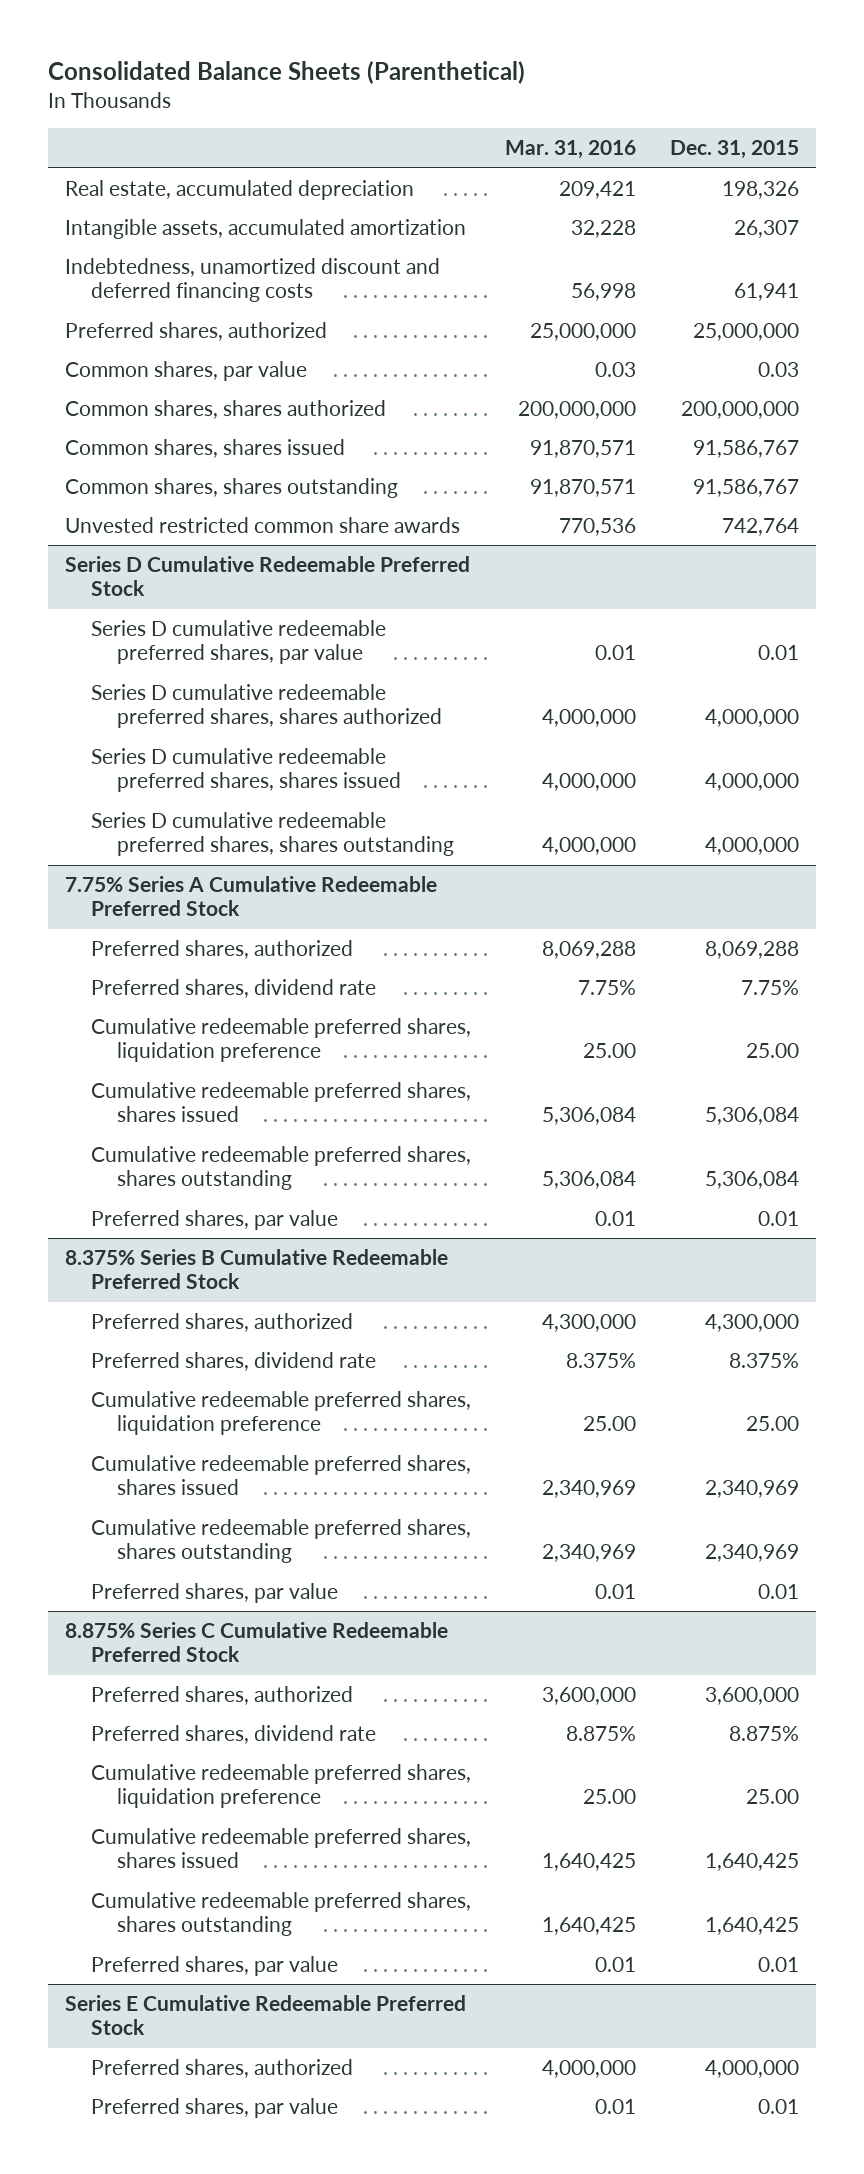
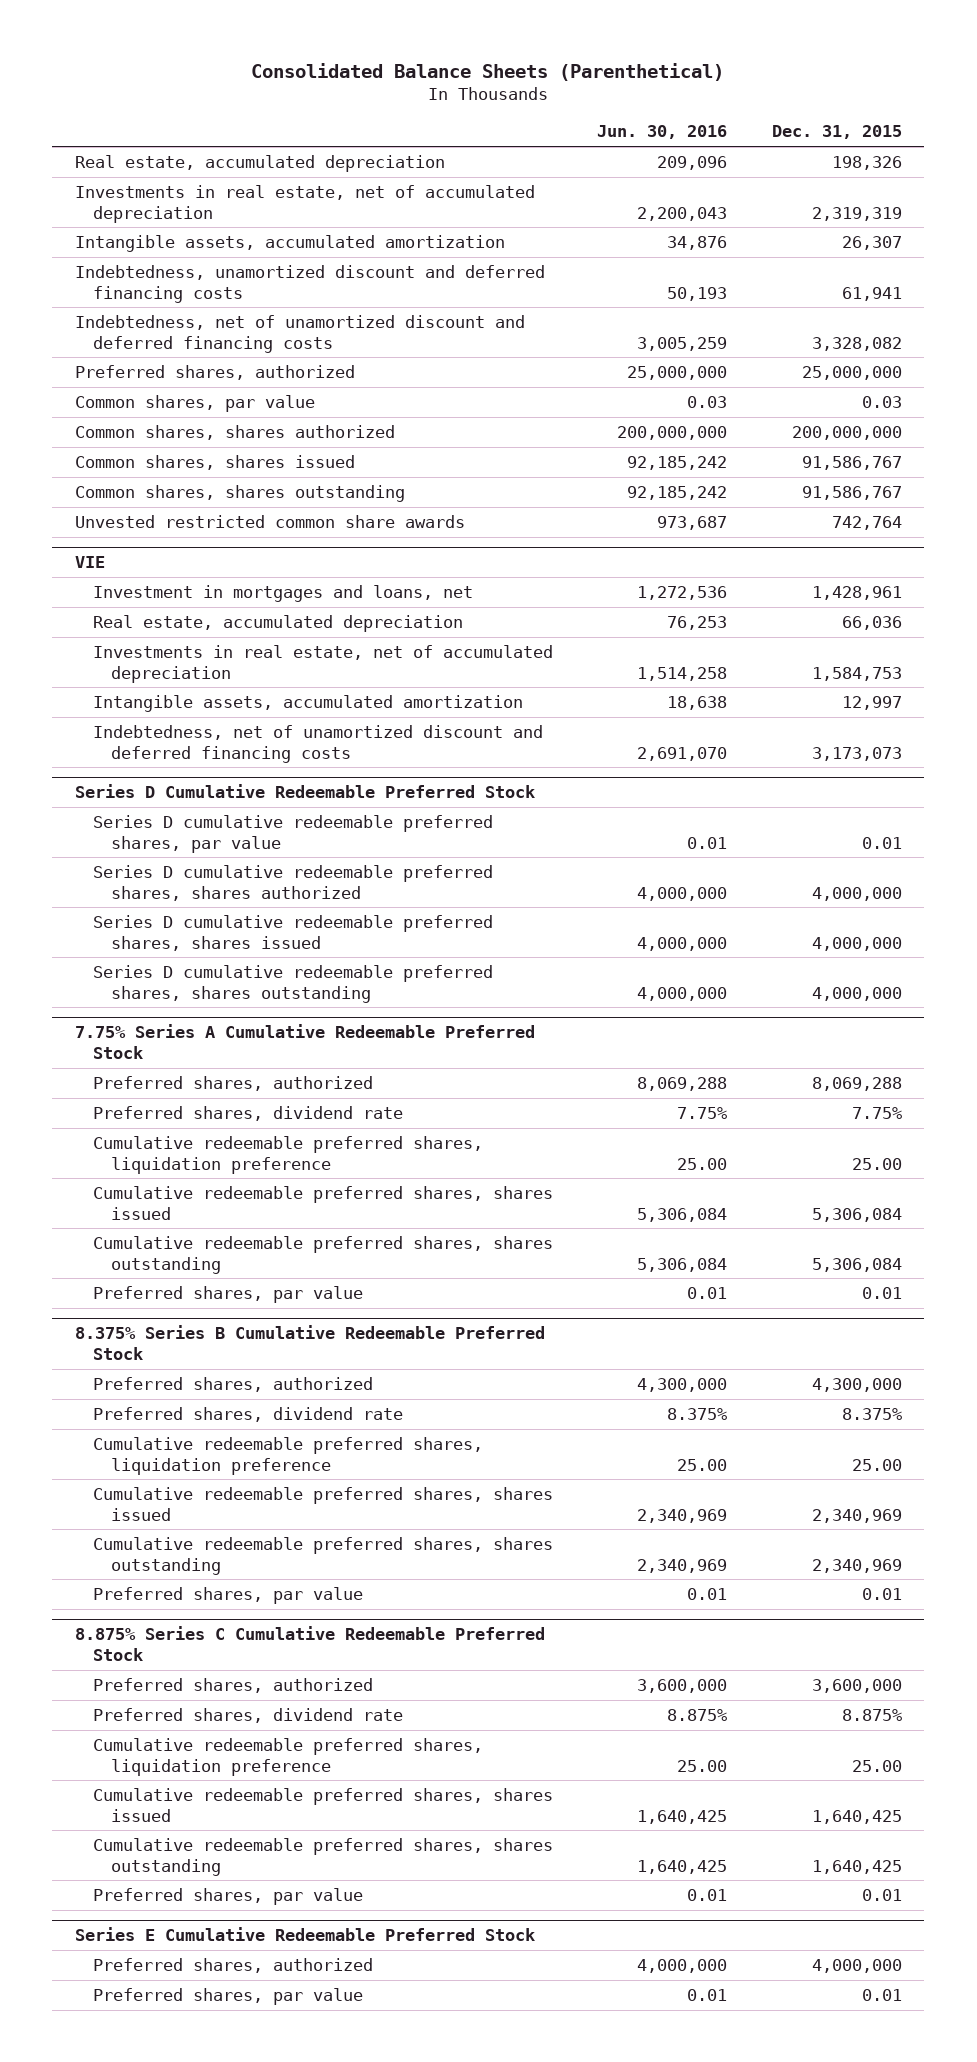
- | Mar. 31, 2016 | Dec. 31, 2015
+ | Jun. 30, 2016 | Dec. 31, 2015
+ Investments in real estate, net of accumulated depreciation | 2,200,043 | 2,319,319
+ Indebtedness, net of unamortized discount and deferred financing costs | 3,005,259 | 3,328,082
+ VIE
+ Investment in mortgages and loans, net | 1,272,536 | 1,428,961
+ Real estate, accumulated depreciation | 76,253 | 66,036
+ Investments in real estate, net of accumulated depreciation | 1,514,258 | 1,584,753
+ Intangible assets, accumulated amortization | 18,638 | 12,997
+ Indebtedness, net of unamortized discount and deferred financing costs | 2,691,070 | 3,173,073

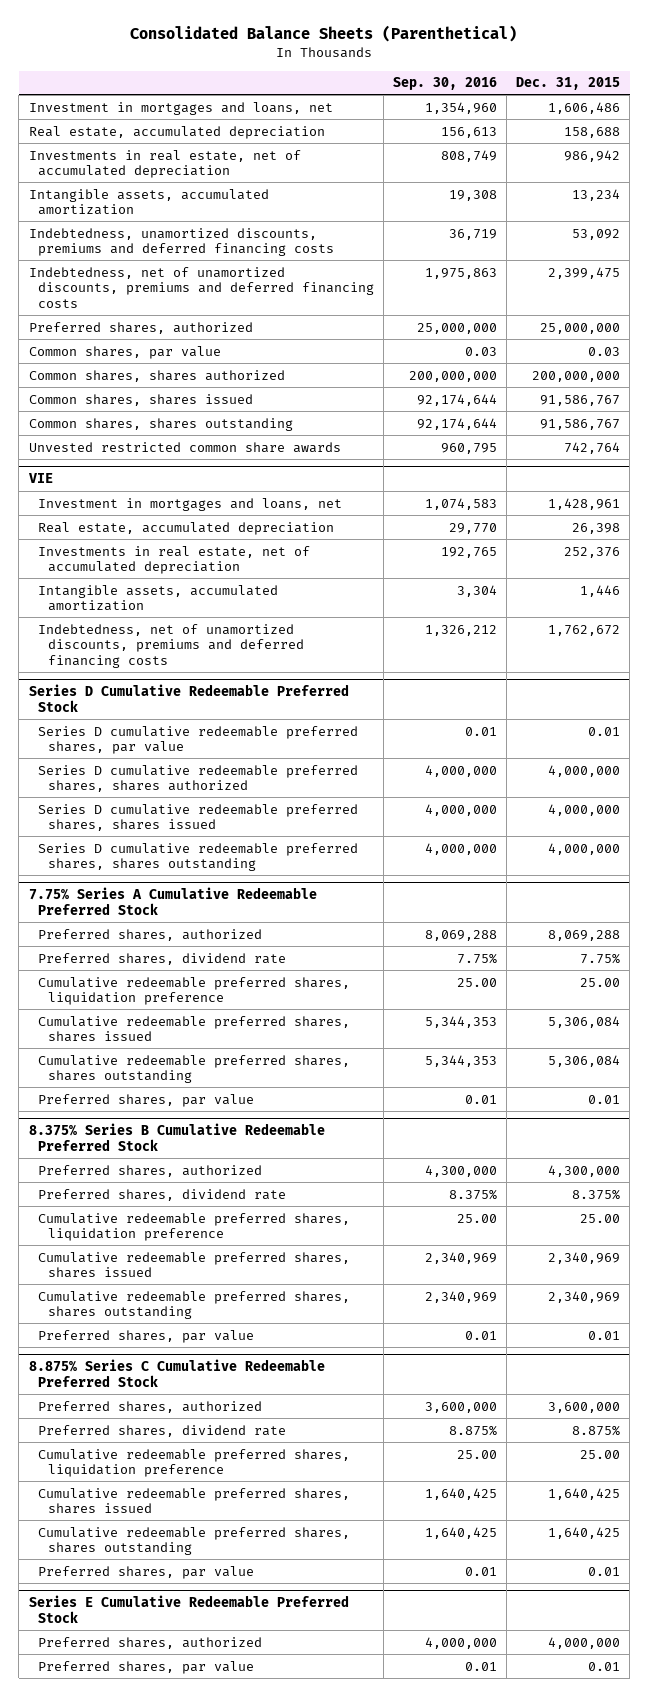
- | Jun. 30, 2016 | Dec. 31, 2015
+ | Sep. 30, 2016 | Dec. 31, 2015
- Real estate, accumulated depreciation | 209,096 | 198,326
- Investments in real estate, net of accumulated depreciation | 2,200,043 | 2,319,319
- Intangible assets, accumulated amortization | 34,876 | 26,307
- Indebtedness, unamortized discount and deferred financing costs | 50,193 | 61,941
- Indebtedness, net of unamortized discount and deferred financing costs | 3,005,259 | 3,328,082
+ Investment in mortgages and loans, net | 1,354,960 | 1,606,486
+ Real estate, accumulated depreciation | 156,613 | 158,688
+ Investments in real estate, net of accumulated depreciation | 808,749 | 986,942
+ Intangible assets, accumulated amortization | 19,308 | 13,234
+ Indebtedness, unamortized discounts, premiums and deferred financing costs | 36,719 | 53,092
+ Indebtedness, net of unamortized discounts, premiums and deferred financing costs | 1,975,863 | 2,399,475
@ VIE
- Real estate, accumulated depreciation | 76,253 | 66,036
- Investments in real estate, net of accumulated depreciation | 1,514,258 | 1,584,753
- Intangible assets, accumulated amortization | 18,638 | 12,997
- Indebtedness, net of unamortized discount and deferred financing costs | 2,691,070 | 3,173,073
+ Real estate, accumulated depreciation | 29,770 | 26,398
+ Investments in real estate, net of accumulated depreciation | 192,765 | 252,376
+ Intangible assets, accumulated amortization | 3,304 | 1,446
+ Indebtedness, net of unamortized discounts, premiums and deferred financing costs | 1,326,212 | 1,762,672

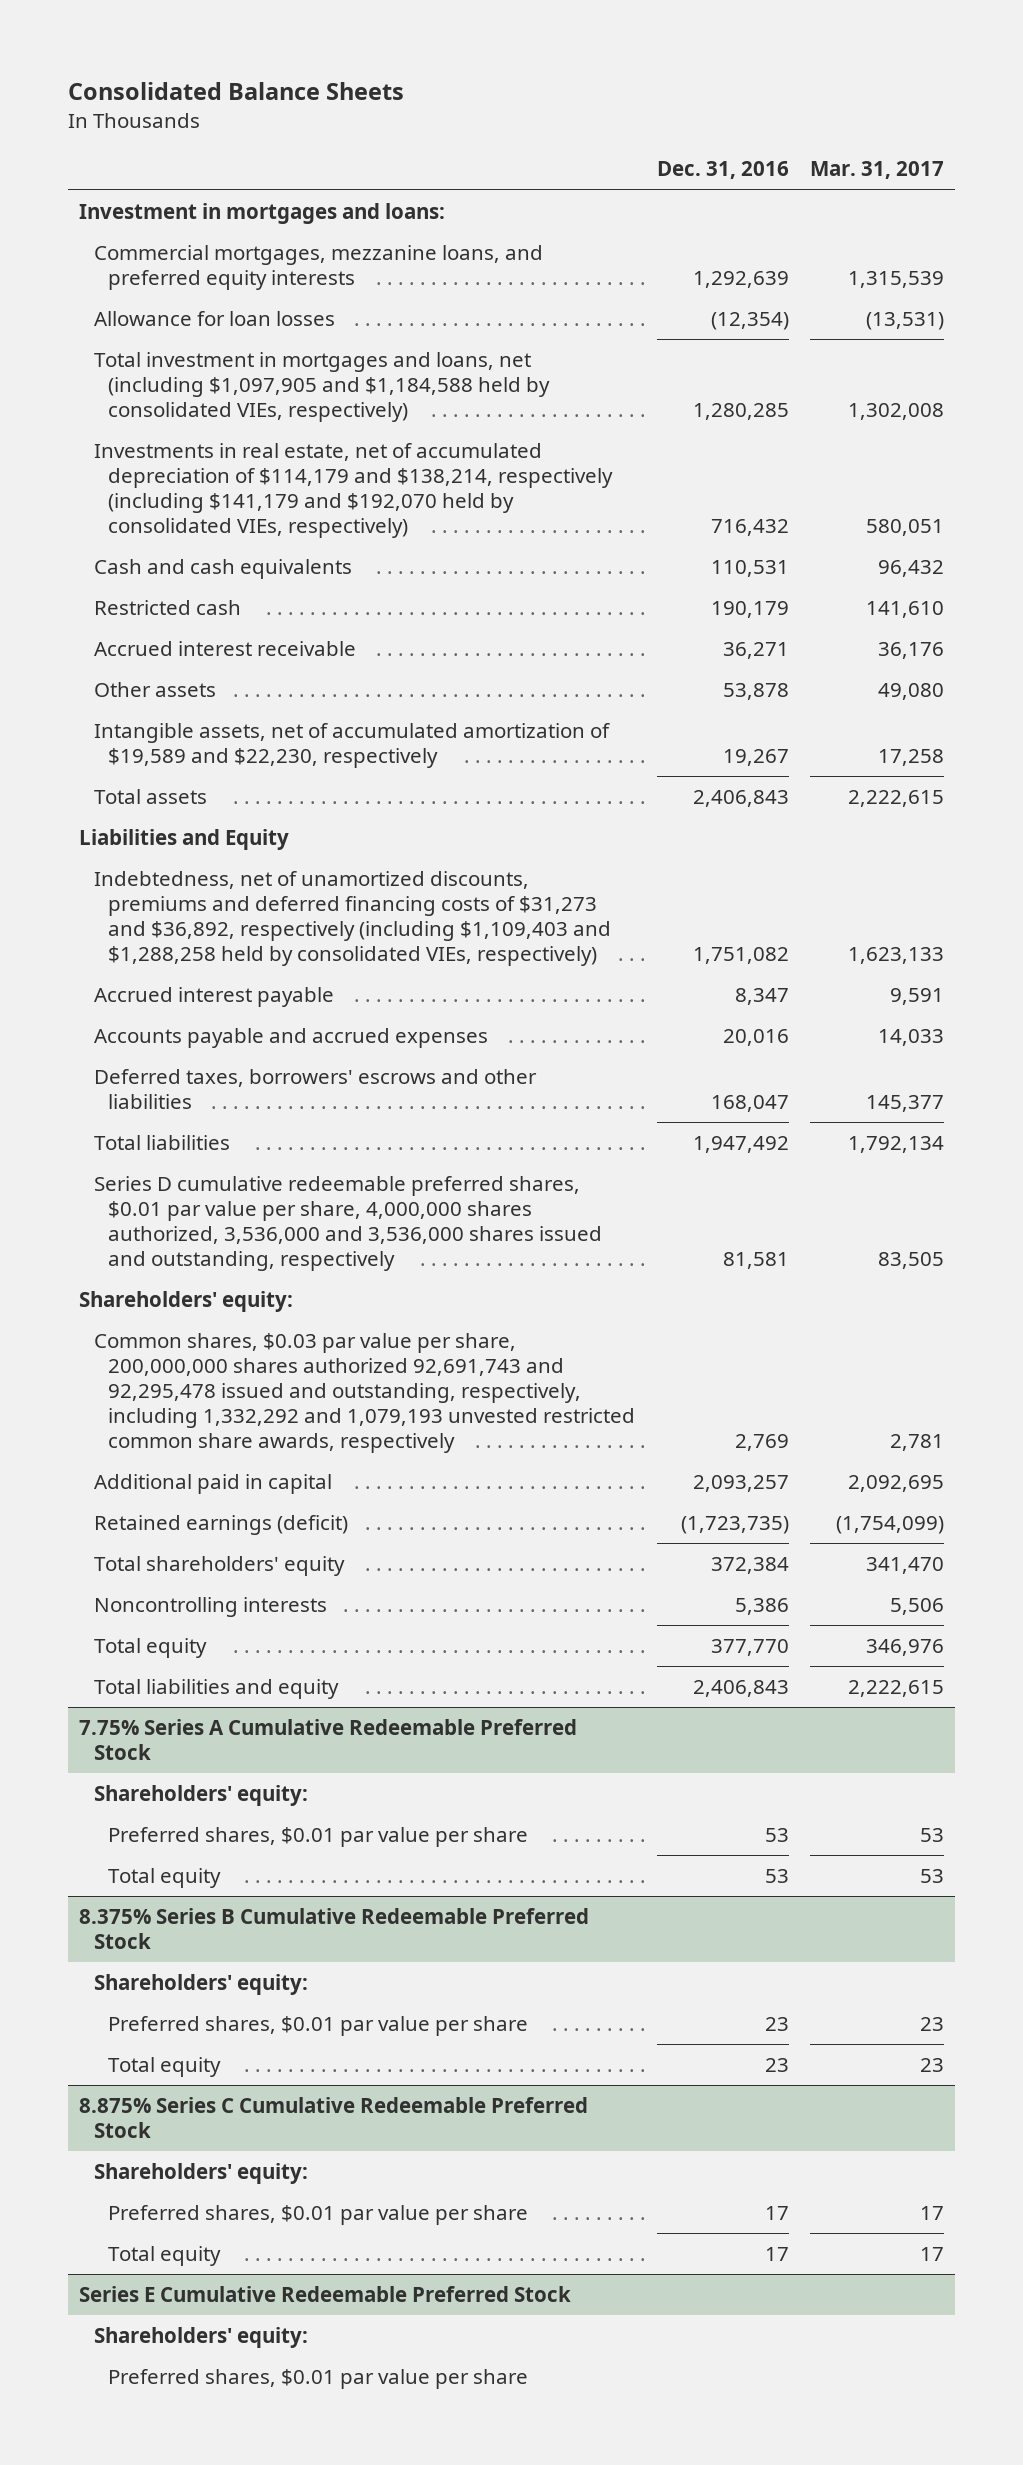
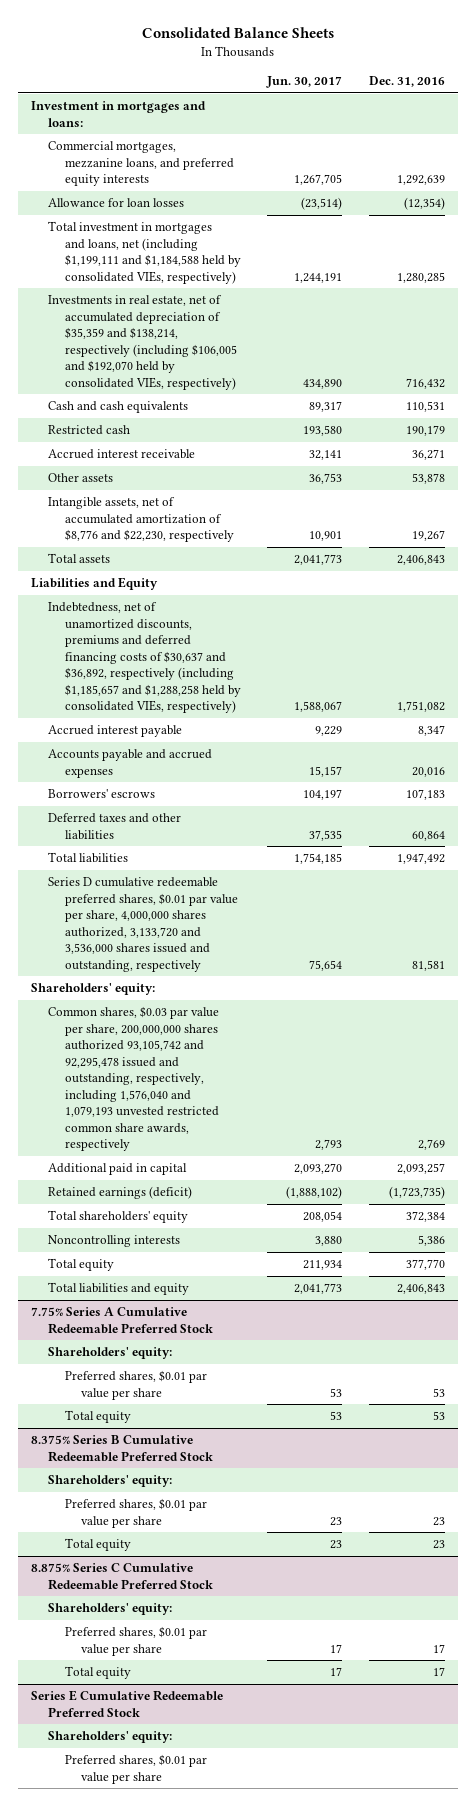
- | Dec. 31, 2016 | Mar. 31, 2017
+ | Jun. 30, 2017 | Dec. 31, 2016
- Total investment in mortgages and loans, net (including $1,097,905 and $1,184,588 held by consolidated VIEs, respectively) | 1,280,285 | 1,302,008
- Investments in real estate, net of accumulated depreciation of $114,179 and $138,214, respectively (including $141,179 and $192,070 held by consolidated VIEs, respectively) | 716,432 | 580,051
+ Total investment in mortgages and loans, net (including $1,199,111 and $1,184,588 held by consolidated VIEs, respectively) | 1,244,191 | 1,280,285
+ Investments in real estate, net of accumulated depreciation of $35,359 and $138,214, respectively (including $106,005 and $192,070 held by consolidated VIEs, respectively) | 434,890 | 716,432
- Intangible assets, net of accumulated amortization of $19,589 and $22,230, respectively | 19,267 | 17,258
+ Intangible assets, net of accumulated amortization of $8,776 and $22,230, respectively | 10,901 | 19,267
- Indebtedness, net of unamortized discounts, premiums and deferred financing costs of $31,273 and $36,892, respectively (including $1,109,403 and $1,288,258 held by consolidated VIEs, respectively) | 1,751,082 | 1,623,133
+ Indebtedness, net of unamortized discounts, premiums and deferred financing costs of $30,637 and $36,892, respectively (including $1,185,657 and $1,288,258 held by consolidated VIEs, respectively) | 1,588,067 | 1,751,082
- Deferred taxes, borrowers' escrows and other liabilities | 168,047 | 145,377
+ Borrowers' escrows | 104,197 | 107,183
+ Deferred taxes and other liabilities | 37,535 | 60,864
- Series D cumulative redeemable preferred shares, $0.01 par value per share, 4,000,000 shares authorized, 3,536,000 and 3,536,000 shares issued and outstanding, respectively | 81,581 | 83,505
+ Series D cumulative redeemable preferred shares, $0.01 par value per share, 4,000,000 shares authorized, 3,133,720 and 3,536,000 shares issued and outstanding, respectively | 75,654 | 81,581
- Common shares, $0.03 par value per share, 200,000,000 shares authorized 92,691,743 and 92,295,478 issued and outstanding, respectively, including 1,332,292 and 1,079,193 unvested restricted common share awards, respectively | 2,769 | 2,781
+ Common shares, $0.03 par value per share, 200,000,000 shares authorized 93,105,742 and 92,295,478 issued and outstanding, respectively, including 1,576,040 and 1,079,193 unvested restricted common share awards, respectively | 2,793 | 2,769

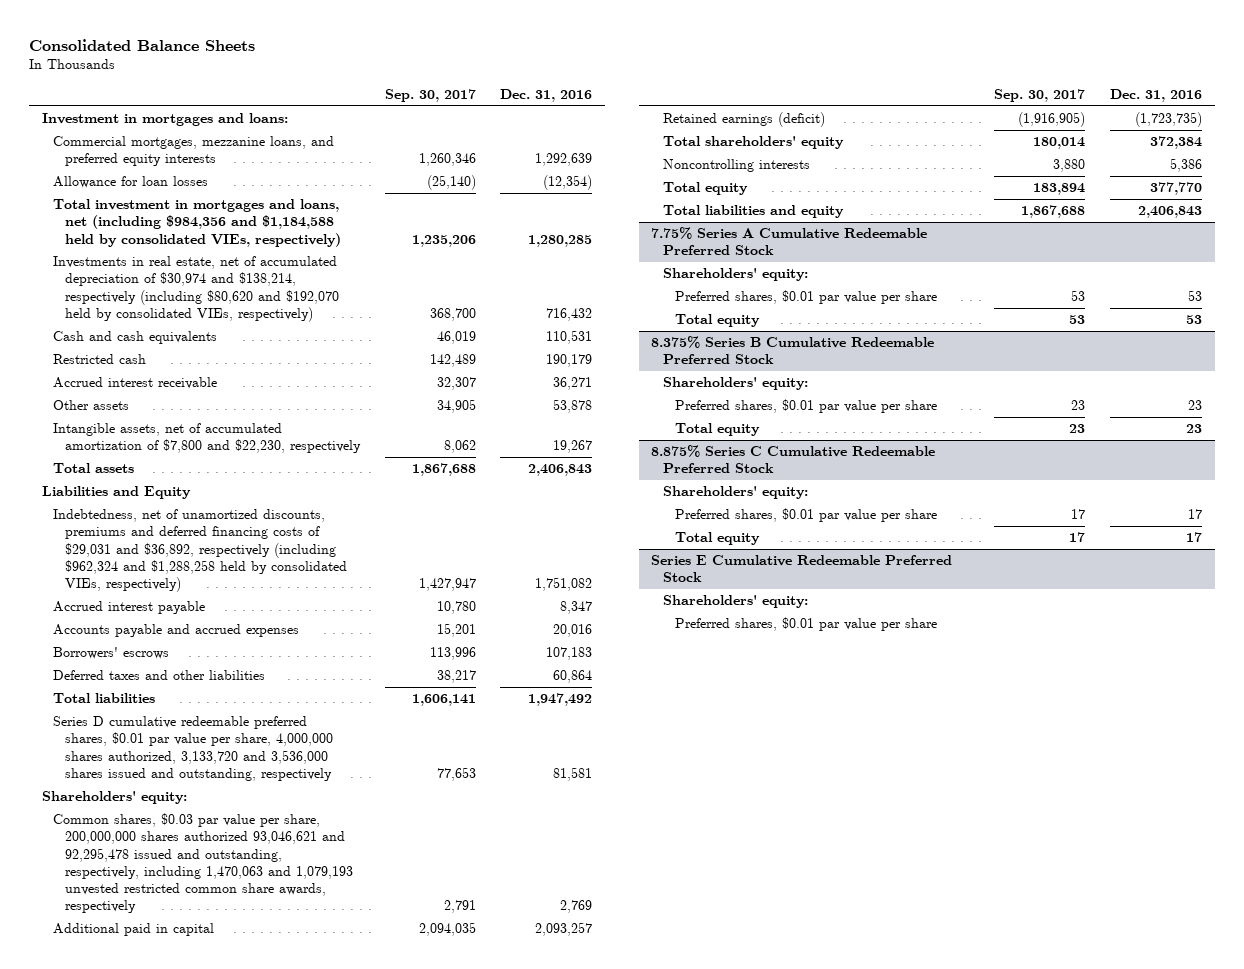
- | Jun. 30, 2017 | Dec. 31, 2016
+ | Sep. 30, 2017 | Dec. 31, 2016
- Total investment in mortgages and loans, net (including $1,199,111 and $1,184,588 held by consolidated VIEs, respectively) | 1,244,191 | 1,280,285
- Investments in real estate, net of accumulated depreciation of $35,359 and $138,214, respectively (including $106,005 and $192,070 held by consolidated VIEs, respectively) | 434,890 | 716,432
+ Total investment in mortgages and loans, net (including $984,356 and $1,184,588 held by consolidated VIEs, respectively) | 1,235,206 | 1,280,285
+ Investments in real estate, net of accumulated depreciation of $30,974 and $138,214, respectively (including $80,620 and $192,070 held by consolidated VIEs, respectively) | 368,700 | 716,432
- Intangible assets, net of accumulated amortization of $8,776 and $22,230, respectively | 10,901 | 19,267
+ Intangible assets, net of accumulated amortization of $7,800 and $22,230, respectively | 8,062 | 19,267
- Indebtedness, net of unamortized discounts, premiums and deferred financing costs of $30,637 and $36,892, respectively (including $1,185,657 and $1,288,258 held by consolidated VIEs, respectively) | 1,588,067 | 1,751,082
+ Indebtedness, net of unamortized discounts, premiums and deferred financing costs of $29,031 and $36,892, respectively (including $962,324 and $1,288,258 held by consolidated VIEs, respectively) | 1,427,947 | 1,751,082
- Common shares, $0.03 par value per share, 200,000,000 shares authorized 93,105,742 and 92,295,478 issued and outstanding, respectively, including 1,576,040 and 1,079,193 unvested restricted common share awards, respectively | 2,793 | 2,769
+ Common shares, $0.03 par value per share, 200,000,000 shares authorized 93,046,621 and 92,295,478 issued and outstanding, respectively, including 1,470,063 and 1,079,193 unvested restricted common share awards, respectively | 2,791 | 2,769

